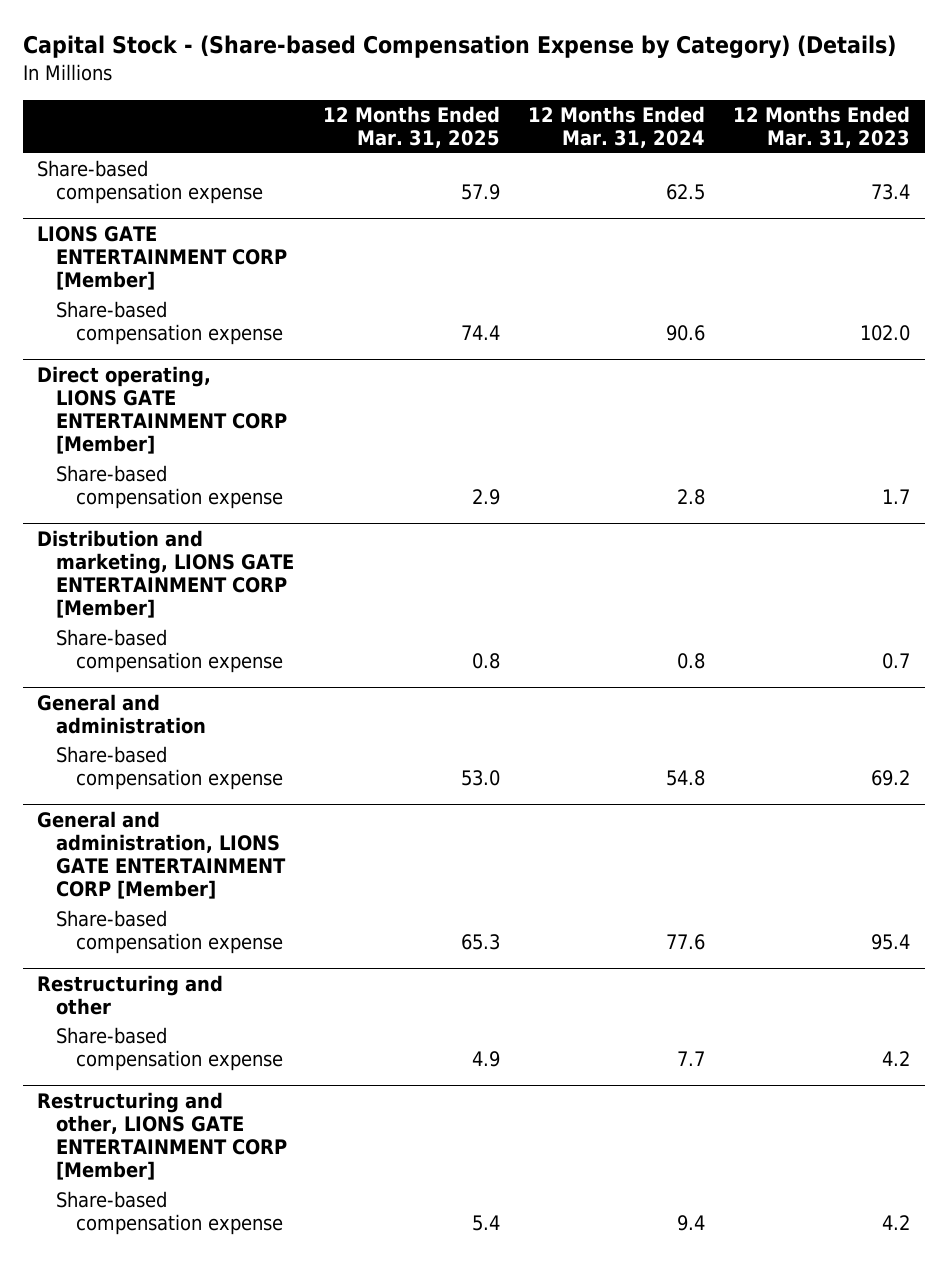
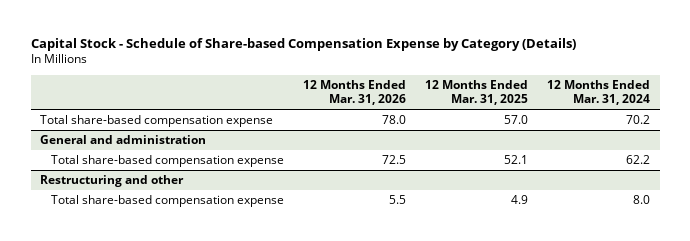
- Capital Stock - (Share-based Compensation Expense by Category) (Details)
+ Capital Stock - Schedule of Share-based Compensation Expense by Category (Details)
- | 12 Months Ended Mar. 31, 2025 | 12 Months Ended Mar. 31, 2024 | 12 Months Ended Mar. 31, 2023
+ | 12 Months Ended Mar. 31, 2026 | 12 Months Ended Mar. 31, 2025 | 12 Months Ended Mar. 31, 2024
- Share-based compensation expense | 57.9 | 62.5 | 73.4
- LIONS GATE ENTERTAINMENT CORP [Member]
- Share-based compensation expense | 74.4 | 90.6 | 102.0
- Direct operating, LIONS GATE ENTERTAINMENT CORP [Member]
- Share-based compensation expense | 2.9 | 2.8 | 1.7
- Distribution and marketing, LIONS GATE ENTERTAINMENT CORP [Member]
- Share-based compensation expense | 0.8 | 0.8 | 0.7
+ Total share-based compensation expense | 78.0 | 57.0 | 70.2
@ General and administration
- Share-based compensation expense | 53.0 | 54.8 | 69.2
- General and administration, LIONS GATE ENTERTAINMENT CORP [Member]
- Share-based compensation expense | 65.3 | 77.6 | 95.4
@ General and administration
+ Total share-based compensation expense | 72.5 | 52.1 | 62.2
@ Restructuring and other
- Share-based compensation expense | 4.9 | 7.7 | 4.2
- Restructuring and other, LIONS GATE ENTERTAINMENT CORP [Member]
- Share-based compensation expense | 5.4 | 9.4 | 4.2
@ Restructuring and other
+ Total share-based compensation expense | 5.5 | 4.9 | 8.0

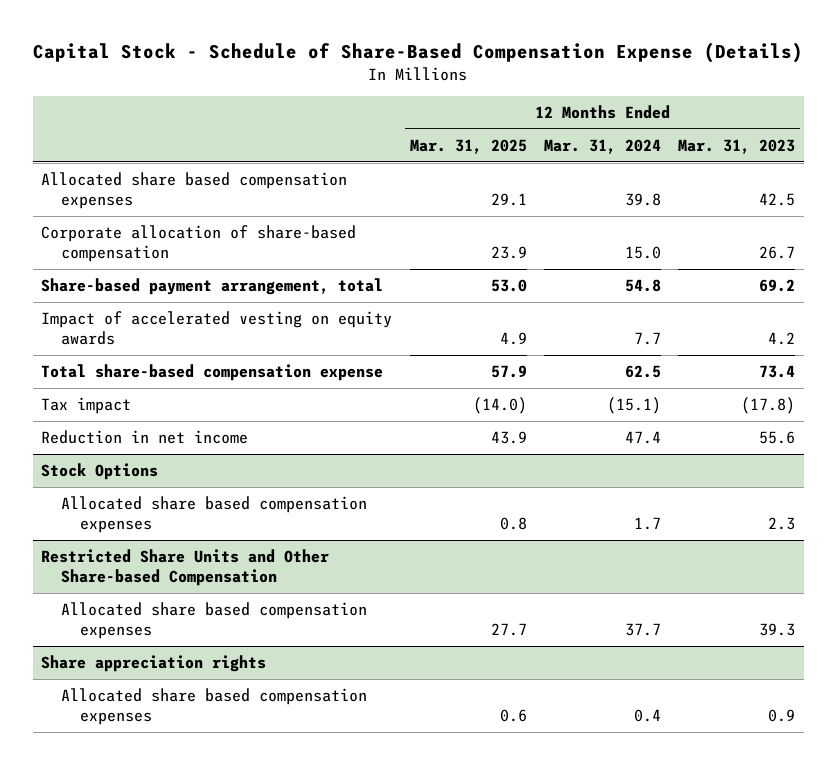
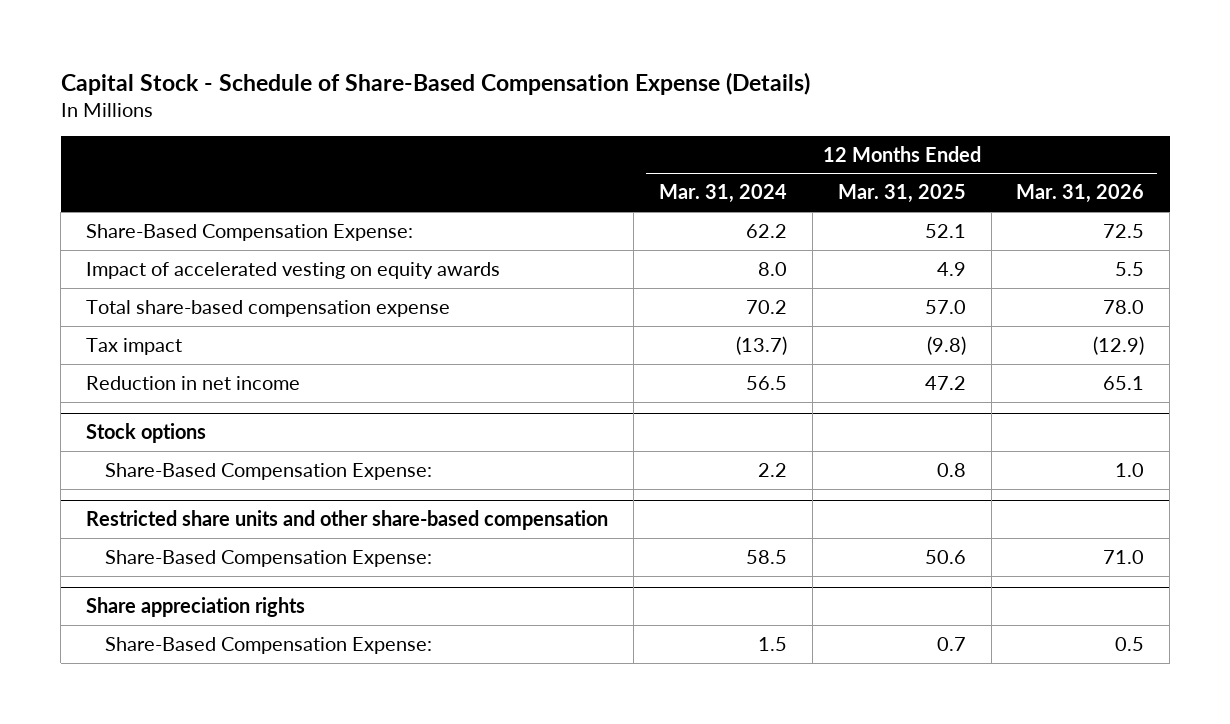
- | 12 Months Ended Mar. 31, 2025 | 12 Months Ended Mar. 31, 2024 | 12 Months Ended Mar. 31, 2023
+ | 12 Months Ended Mar. 31, 2024 | 12 Months Ended Mar. 31, 2025 | 12 Months Ended Mar. 31, 2026
- Allocated share based compensation expenses | 29.1 | 39.8 | 42.5
- Corporate allocation of share-based compensation | 23.9 | 15.0 | 26.7
- Share-based payment arrangement, total | 53.0 | 54.8 | 69.2
- Impact of accelerated vesting on equity awards | 4.9 | 7.7 | 4.2
- Total share-based compensation expense | 57.9 | 62.5 | 73.4
- Tax impact | (14.0) | (15.1) | (17.8)
- Reduction in net income | 43.9 | 47.4 | 55.6
- Stock Options
- Allocated share based compensation expenses | 0.8 | 1.7 | 2.3
- Restricted Share Units and Other Share-based Compensation
- Allocated share based compensation expenses | 27.7 | 37.7 | 39.3
+ Share-Based Compensation Expense: | 62.2 | 52.1 | 72.5
+ Impact of accelerated vesting on equity awards | 8.0 | 4.9 | 5.5
+ Total share-based compensation expense | 70.2 | 57.0 | 78.0
+ Tax impact | (13.7) | (9.8) | (12.9)
+ Reduction in net income | 56.5 | 47.2 | 65.1
+ Stock options
+ Share-Based Compensation Expense: | 2.2 | 0.8 | 1.0
+ Restricted share units and other share-based compensation
+ Share-Based Compensation Expense: | 58.5 | 50.6 | 71.0
@ Share appreciation rights
- Allocated share based compensation expenses | 0.6 | 0.4 | 0.9
+ Share-Based Compensation Expense: | 1.5 | 0.7 | 0.5

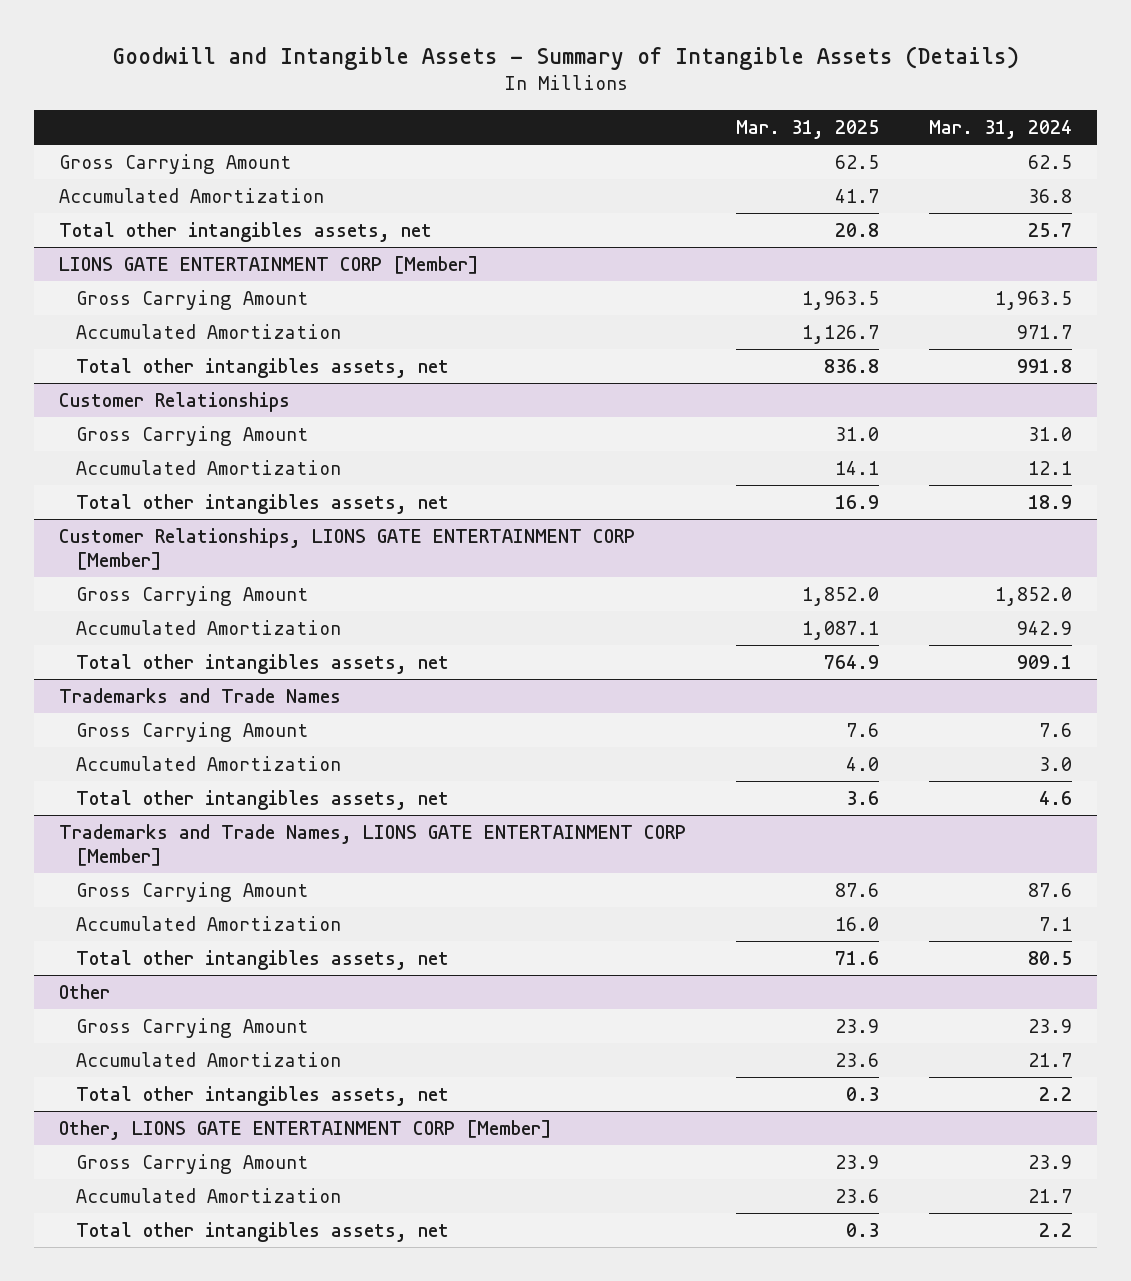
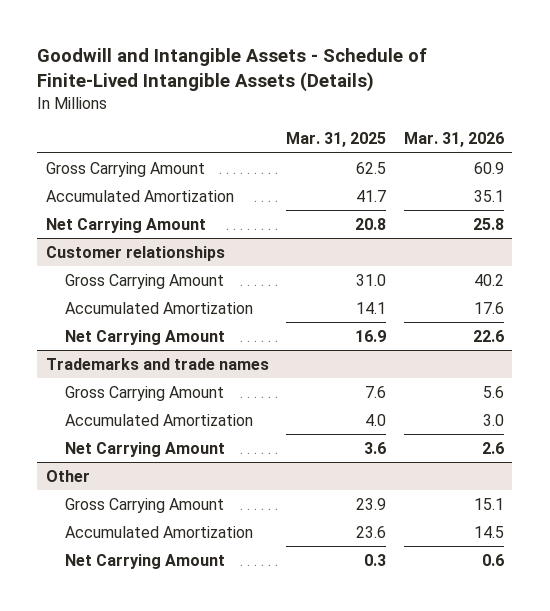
- Goodwill and Intangible Assets - Summary of Intangible Assets (Details)
+ Goodwill and Intangible Assets - Schedule of Finite-Lived Intangible Assets (Details)
- | Mar. 31, 2025 | Mar. 31, 2024
+ | Mar. 31, 2025 | Mar. 31, 2026
- Total other intangibles assets, net | 20.8 | 25.7
- LIONS GATE ENTERTAINMENT CORP [Member]
- Gross Carrying Amount | 1,963.5 | 1,963.5
- Accumulated Amortization | 1,126.7 | 971.7
- Total other intangibles assets, net | 836.8 | 991.8
- Customer Relationships
+ Net Carrying Amount | 20.8 | 25.8
+ Customer relationships
- Total other intangibles assets, net | 16.9 | 18.9
- Customer Relationships, LIONS GATE ENTERTAINMENT CORP [Member]
- Gross Carrying Amount | 1,852.0 | 1,852.0
- Accumulated Amortization | 1,087.1 | 942.9
- Total other intangibles assets, net | 764.9 | 909.1
- Trademarks and Trade Names
+ Net Carrying Amount | 16.9 | 22.6
+ Trademarks and trade names
- Total other intangibles assets, net | 3.6 | 4.6
- Trademarks and Trade Names, LIONS GATE ENTERTAINMENT CORP [Member]
- Gross Carrying Amount | 87.6 | 87.6
- Accumulated Amortization | 16.0 | 7.1
- Total other intangibles assets, net | 71.6 | 80.5
+ Net Carrying Amount | 3.6 | 2.6
@ Other
- Total other intangibles assets, net | 0.3 | 2.2
- Other, LIONS GATE ENTERTAINMENT CORP [Member]
- Gross Carrying Amount | 23.9 | 23.9
- Accumulated Amortization | 23.6 | 21.7
- Total other intangibles assets, net | 0.3 | 2.2
@ Other
+ Net Carrying Amount | 0.3 | 0.6

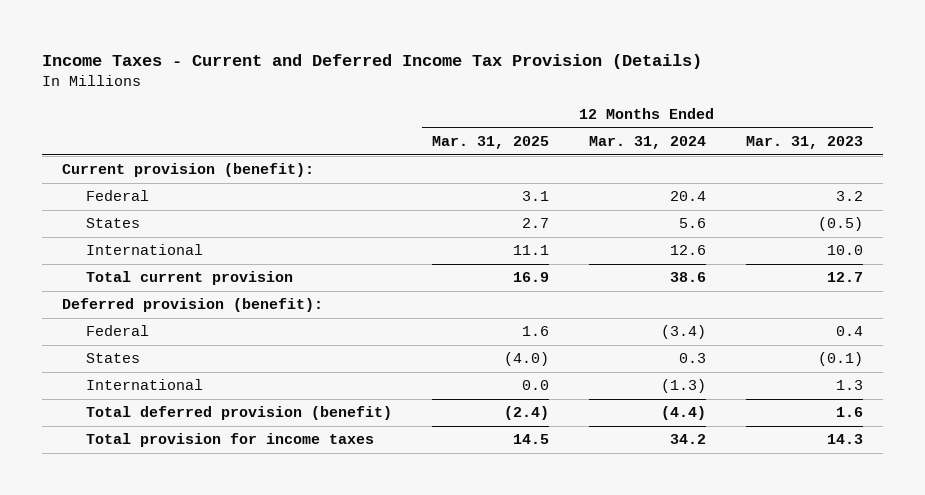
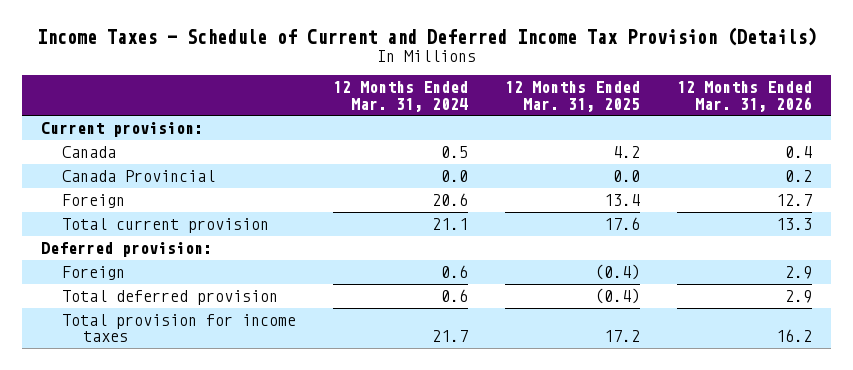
- Income Taxes - Current and Deferred Income Tax Provision (Details)
+ Income Taxes - Schedule of Current and Deferred Income Tax Provision (Details)
- | 12 Months Ended Mar. 31, 2025 | 12 Months Ended Mar. 31, 2024 | 12 Months Ended Mar. 31, 2023
+ | 12 Months Ended Mar. 31, 2024 | 12 Months Ended Mar. 31, 2025 | 12 Months Ended Mar. 31, 2026
- Current provision (benefit):
- Federal | 3.1 | 20.4 | 3.2
- States | 2.7 | 5.6 | (0.5)
- International | 11.1 | 12.6 | 10.0
- Total current provision | 16.9 | 38.6 | 12.7
- Deferred provision (benefit):
- Federal | 1.6 | (3.4) | 0.4
- States | (4.0) | 0.3 | (0.1)
- International | 0.0 | (1.3) | 1.3
- Total deferred provision (benefit) | (2.4) | (4.4) | 1.6
- Total provision for income taxes | 14.5 | 34.2 | 14.3
+ Current provision:
+ Canada | 0.5 | 4.2 | 0.4
+ Canada Provincial | 0.0 | 0.0 | 0.2
+ Foreign | 20.6 | 13.4 | 12.7
+ Total current provision | 21.1 | 17.6 | 13.3
+ Deferred provision:
+ Foreign | 0.6 | (0.4) | 2.9
+ Total deferred provision | 0.6 | (0.4) | 2.9
+ Total provision for income taxes | 21.7 | 17.2 | 16.2

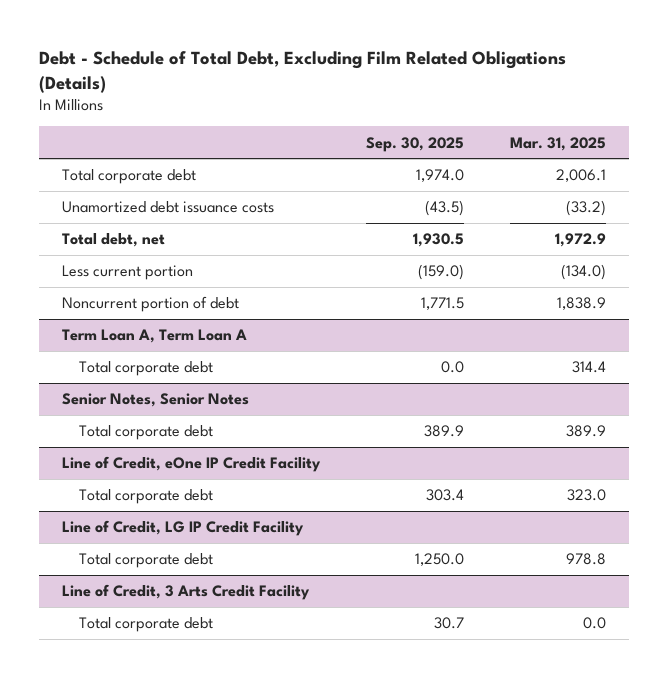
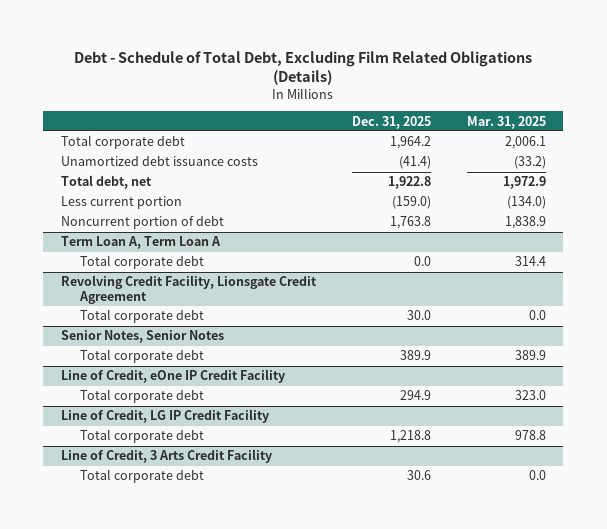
- | Sep. 30, 2025 | Mar. 31, 2025
+ | Dec. 31, 2025 | Mar. 31, 2025
+ Revolving Credit Facility, Lionsgate Credit Agreement
+ Total corporate debt | 30.0 | 0.0

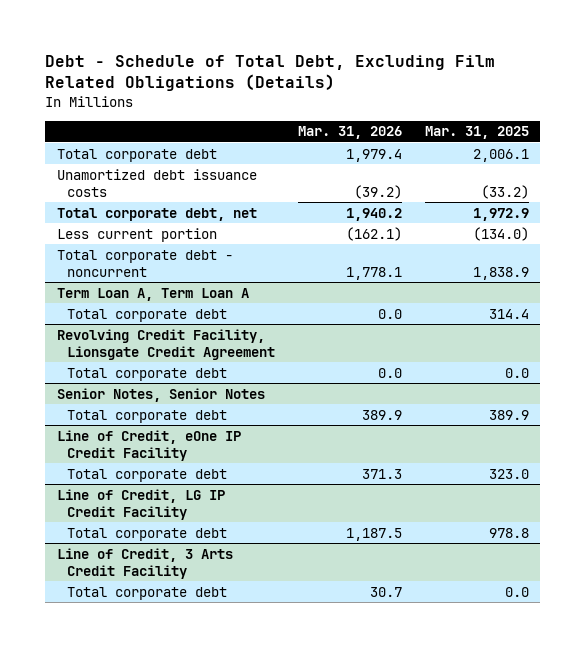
- | Dec. 31, 2025 | Mar. 31, 2025
+ | Mar. 31, 2026 | Mar. 31, 2025
- Total debt, net | 1,922.8 | 1,972.9
+ Total corporate debt, net | 1,940.2 | 1,972.9
- Noncurrent portion of debt | 1,763.8 | 1,838.9
+ Total corporate debt - noncurrent | 1,778.1 | 1,838.9

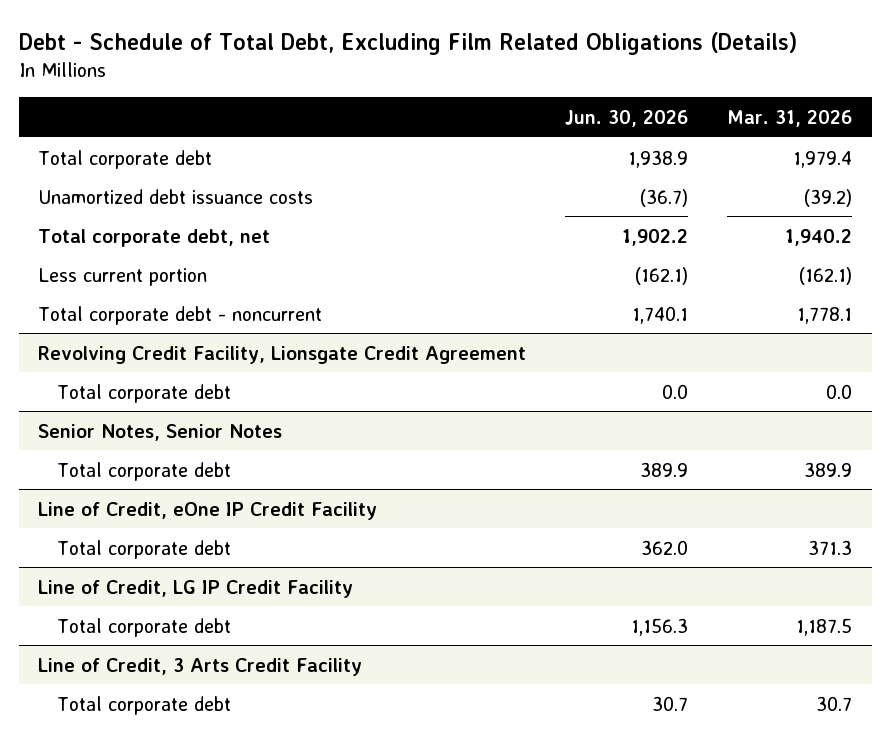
- | Mar. 31, 2026 | Mar. 31, 2025
+ | Jun. 30, 2026 | Mar. 31, 2026
- Term Loan A, Term Loan A
- Total corporate debt | 0.0 | 314.4

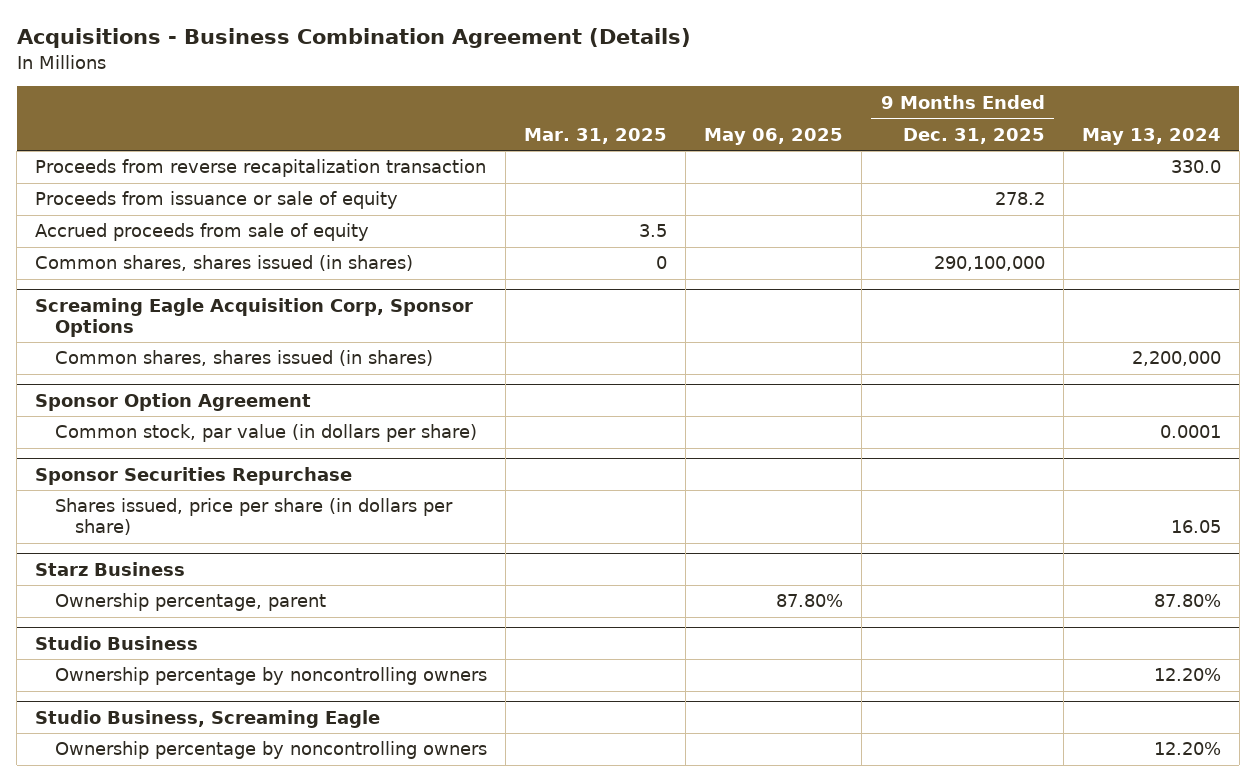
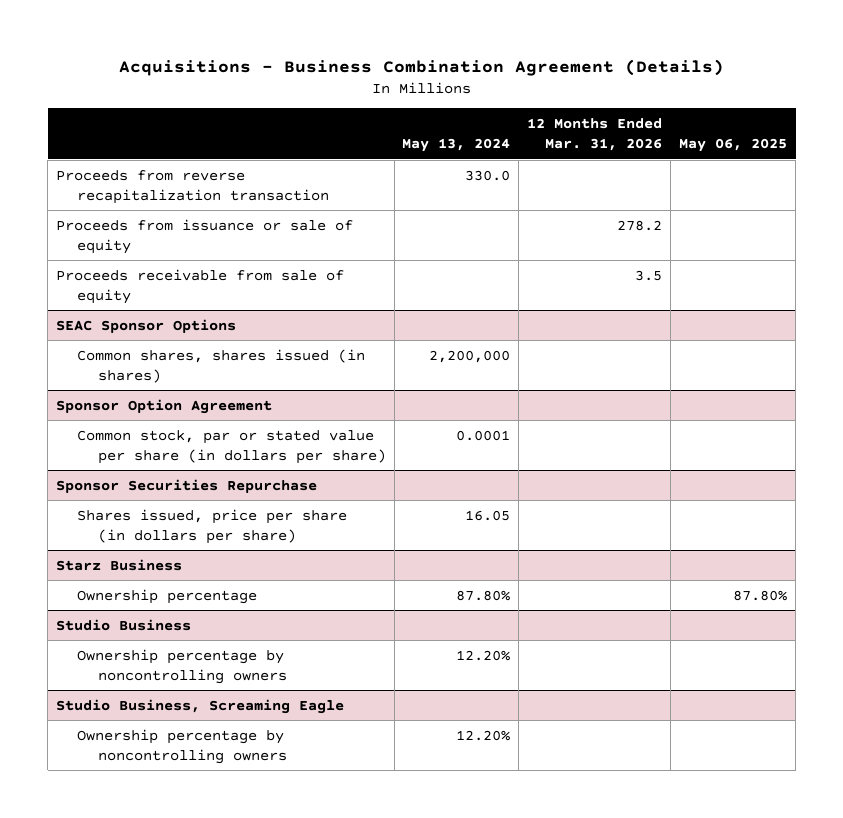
- | Mar. 31, 2025 | May 06, 2025 | 9 Months Ended Dec. 31, 2025 | May 13, 2024
+ | May 13, 2024 | 12 Months Ended Mar. 31, 2026 | May 06, 2025
- Accrued proceeds from sale of equity | 3.5 | | |
- Common shares, shares issued (in shares) | 0 | | 290,100,000 |
- Screaming Eagle Acquisition Corp, Sponsor Options
+ Proceeds receivable from sale of equity | | 3.5 |
+ SEAC Sponsor Options
@ Sponsor Option Agreement
- Common stock, par value (in dollars per share) | | | | 0.0001
+ Common stock, par or stated value per share (in dollars per share) | 0.0001 | |
@ Starz Business
- Ownership percentage, parent | | 87.80% | | 87.80%
+ Ownership percentage | 87.80% | | 87.80%

